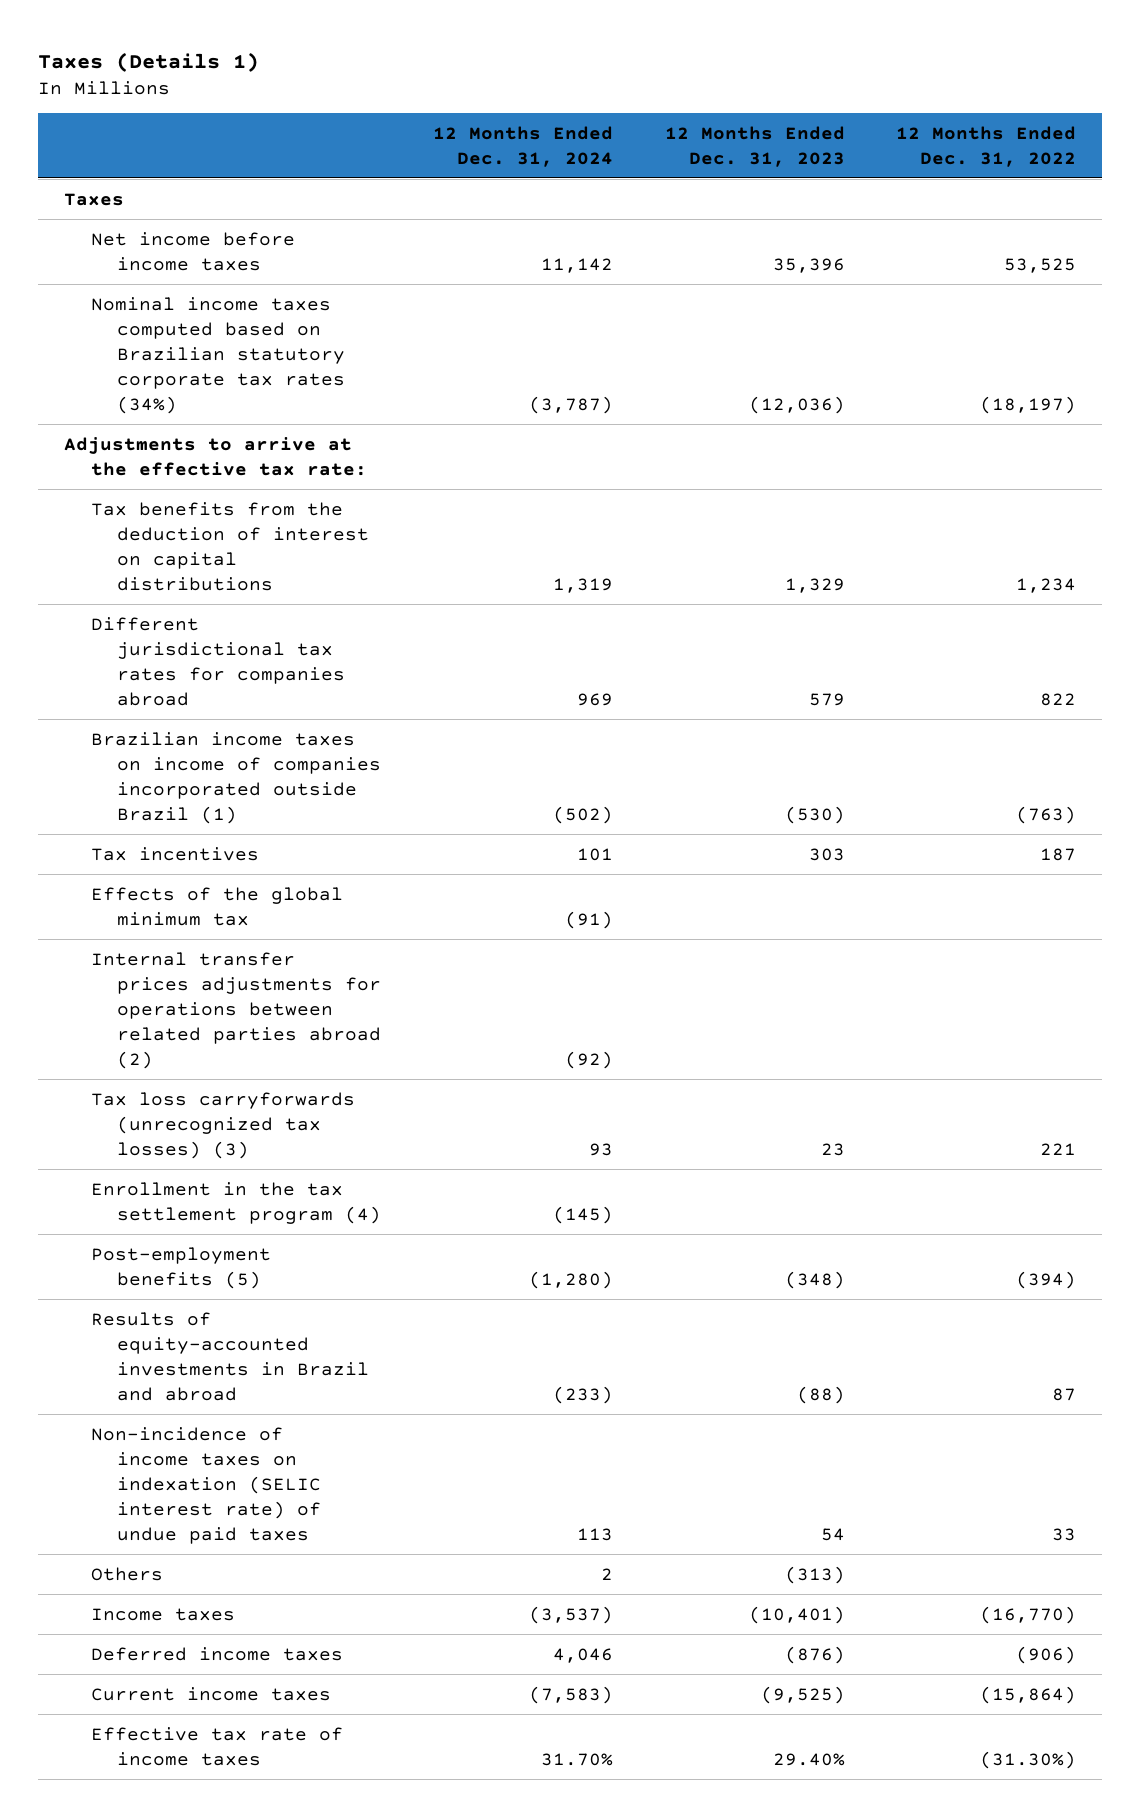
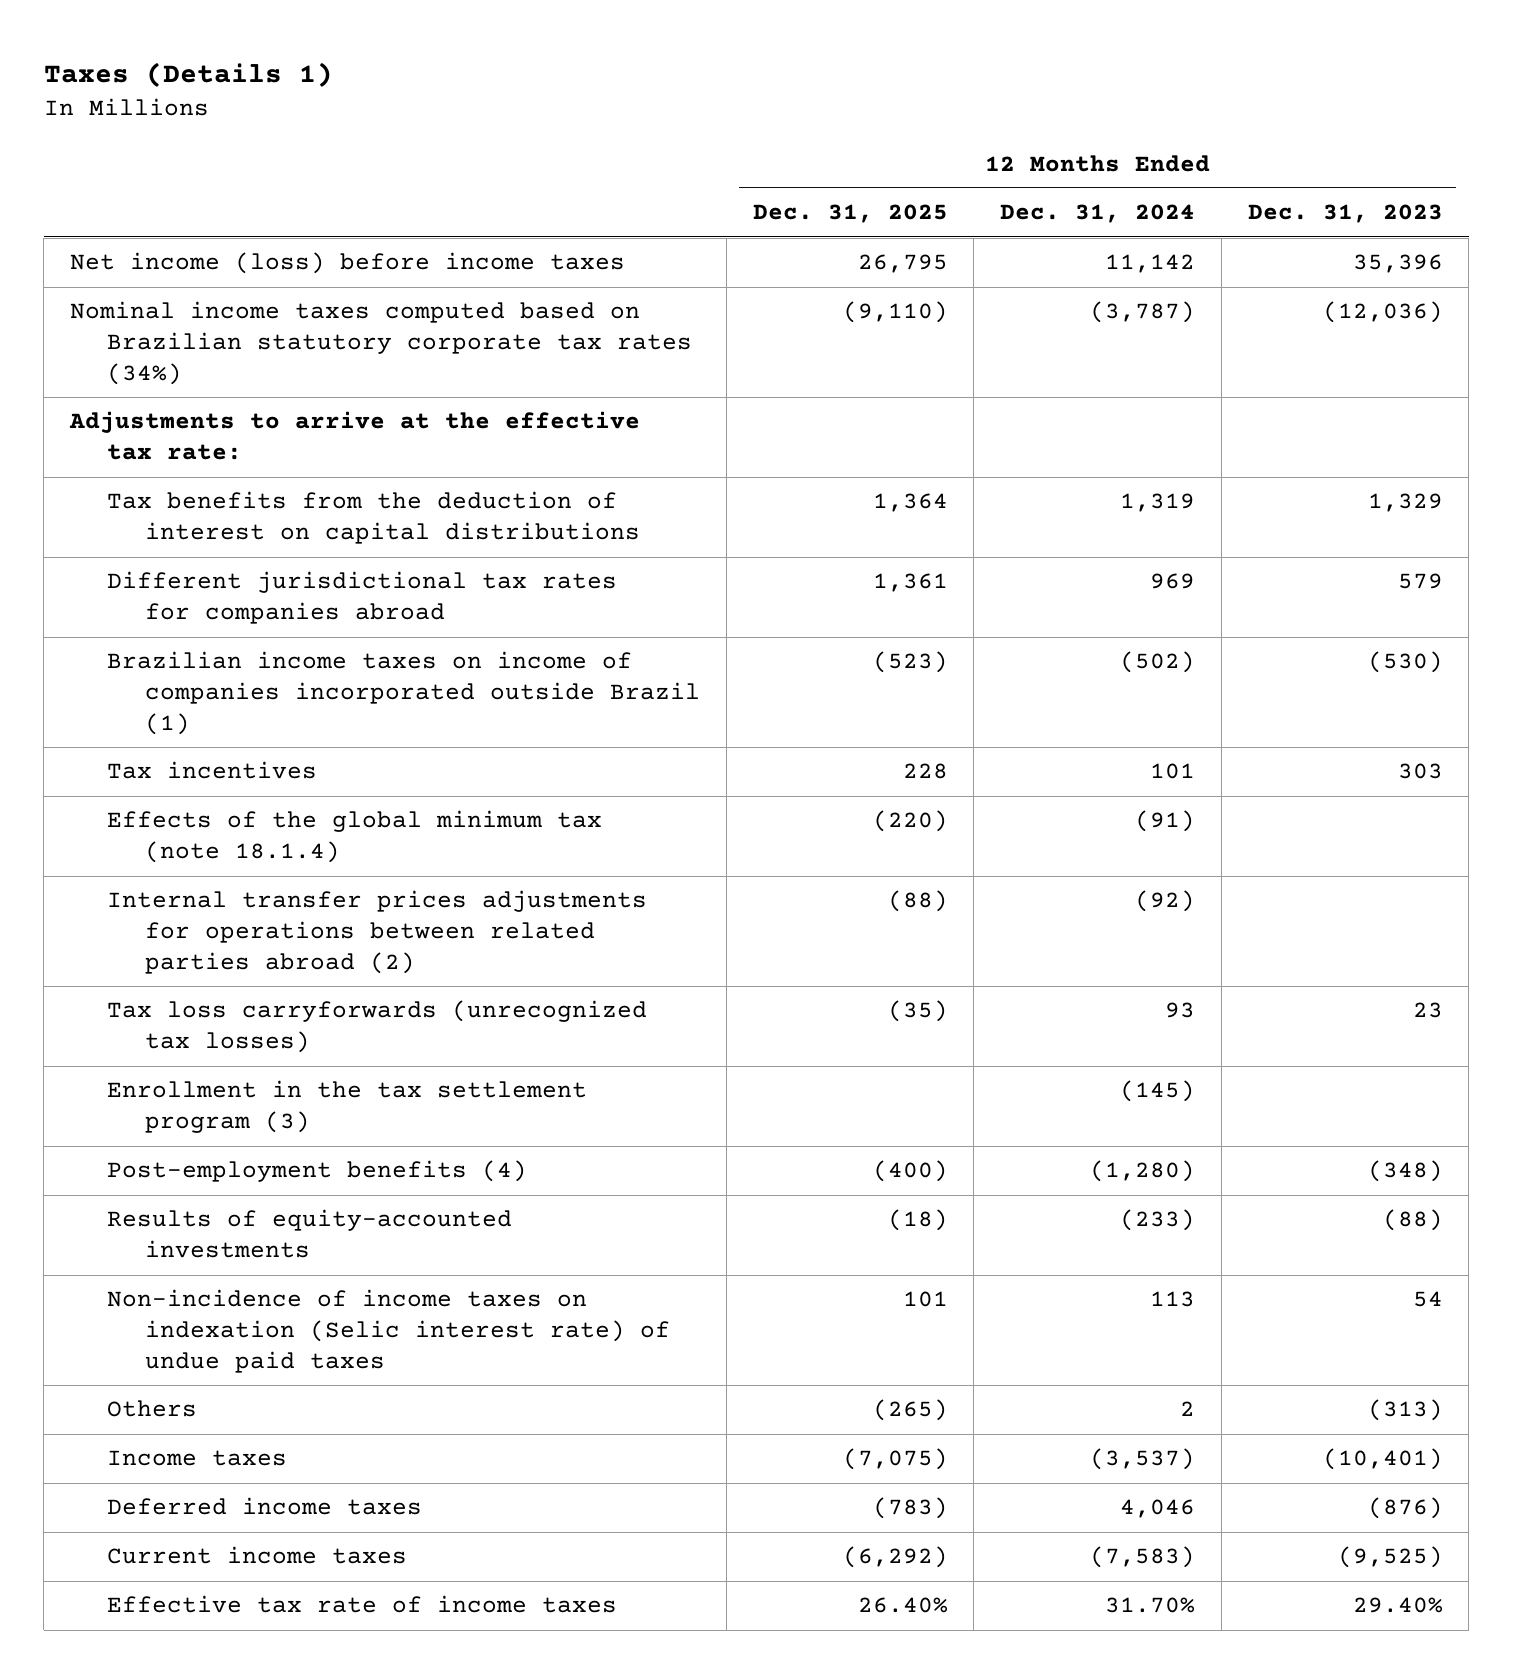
- | 12 Months Ended Dec. 31, 2024 | 12 Months Ended Dec. 31, 2023 | 12 Months Ended Dec. 31, 2022
+ | 12 Months Ended Dec. 31, 2025 | 12 Months Ended Dec. 31, 2024 | 12 Months Ended Dec. 31, 2023
- Taxes
- Net income before income taxes | 11,142 | 35,396 | 53,525
+ Net income (loss) before income taxes | 26,795 | 11,142 | 35,396
- Effects of the global minimum tax | (91) | |
+ Effects of the global minimum tax (note 18.1.4) | (220) | (91) |
- Tax loss carryforwards (unrecognized tax losses) (3) | 93 | 23 | 221
- Enrollment in the tax settlement program (4) | (145) | |
- Post-employment benefits (5) | (1,280) | (348) | (394)
- Results of equity-accounted investments in Brazil and abroad | (233) | (88) | 87
- Non-incidence of income taxes on indexation (SELIC interest rate) of undue paid taxes | 113 | 54 | 33
+ Tax loss carryforwards (unrecognized tax losses) | (35) | 93 | 23
+ Enrollment in the tax settlement program (3) | | (145) |
+ Post-employment benefits (4) | (400) | (1,280) | (348)
+ Results of equity-accounted investments | (18) | (233) | (88)
+ Non-incidence of income taxes on indexation (Selic interest rate) of undue paid taxes | 101 | 113 | 54

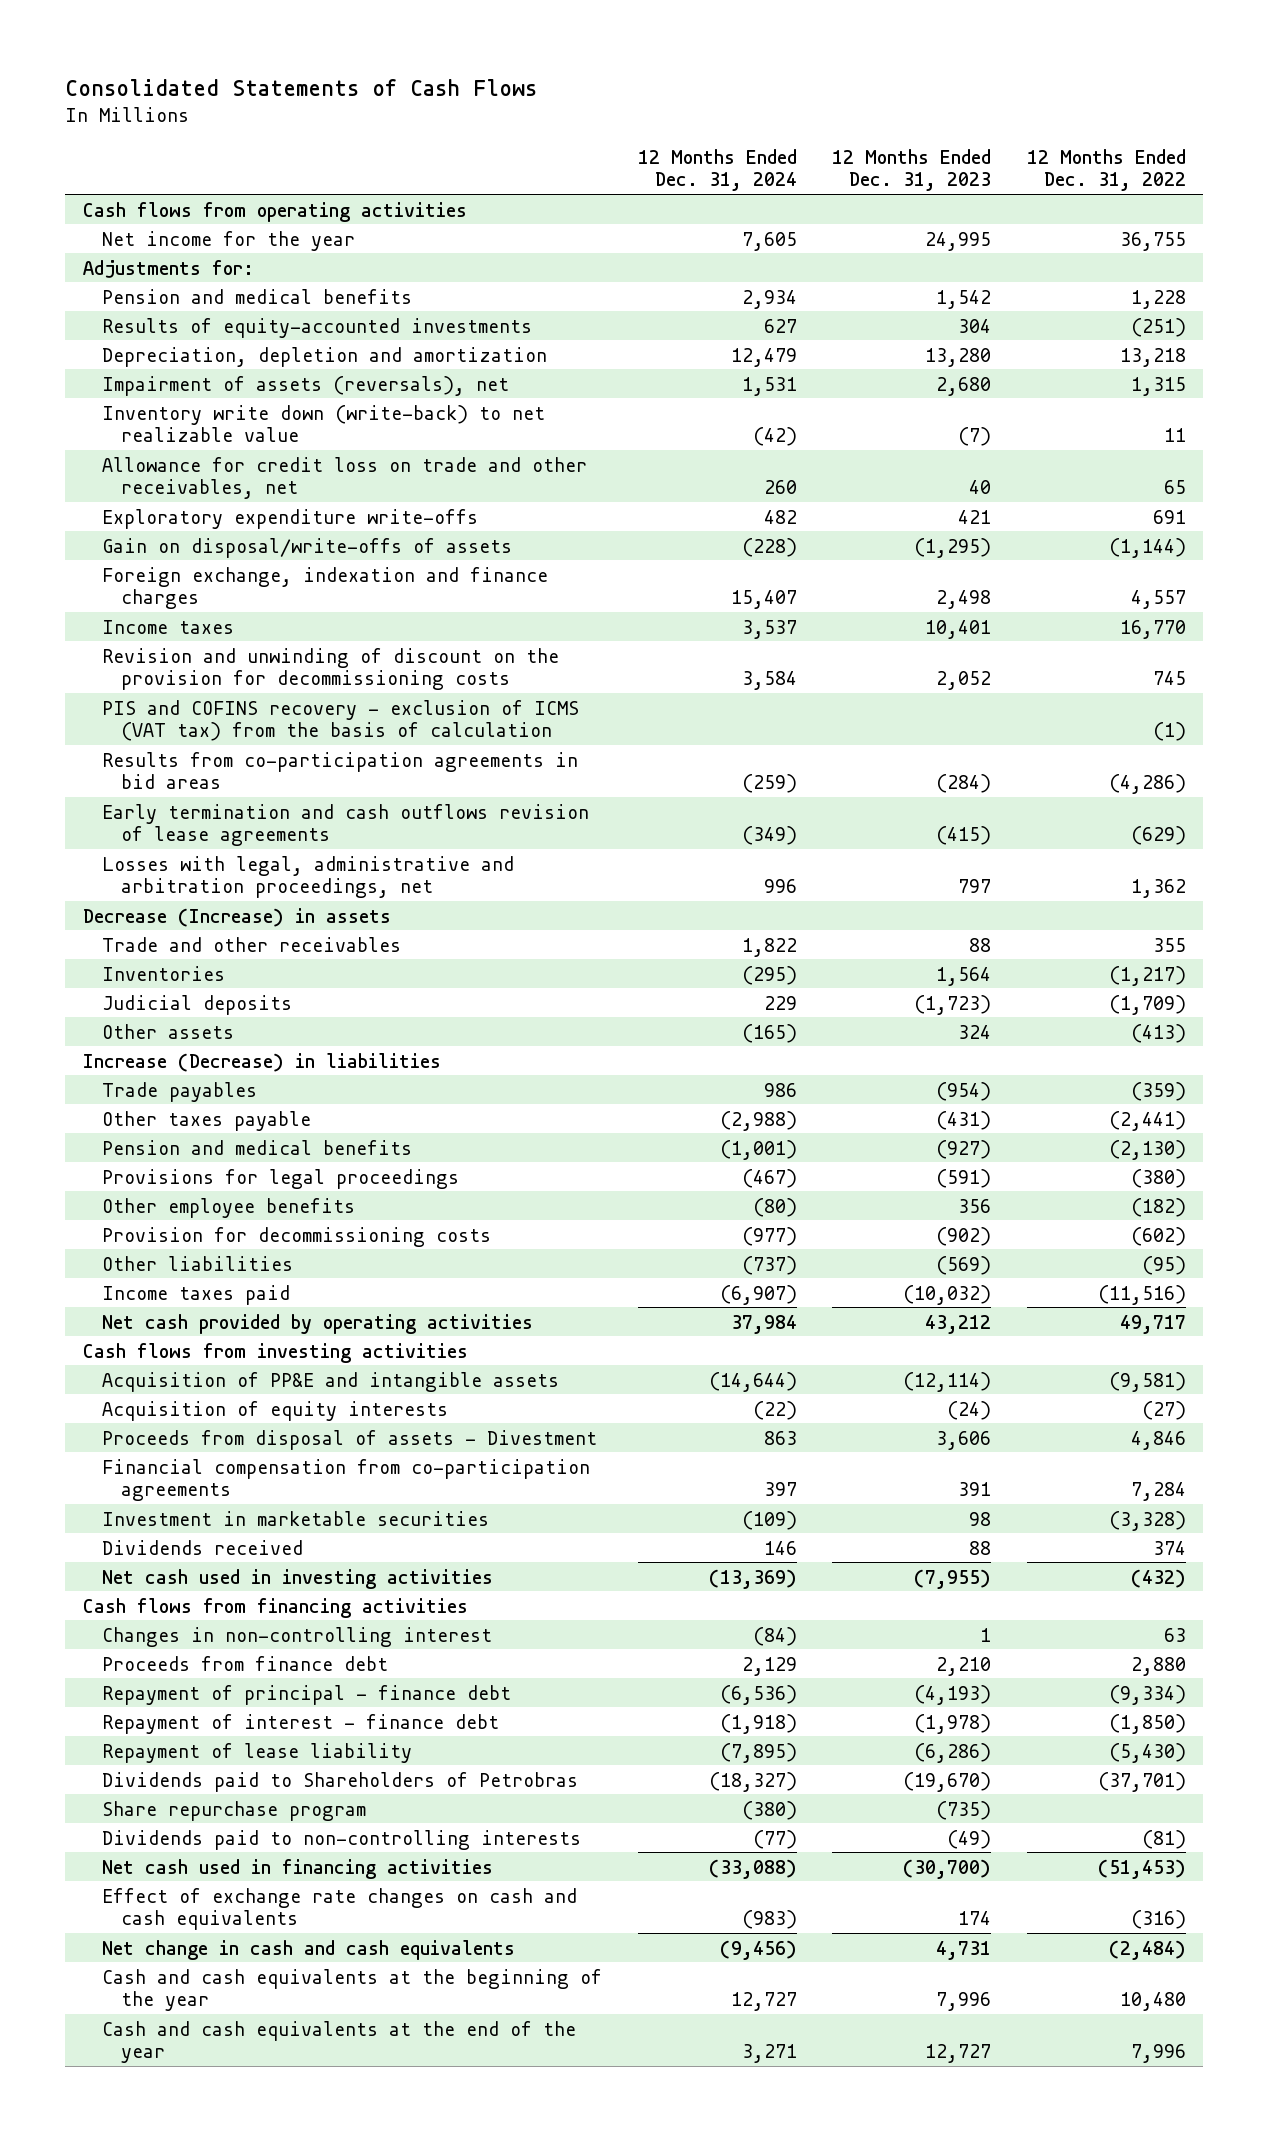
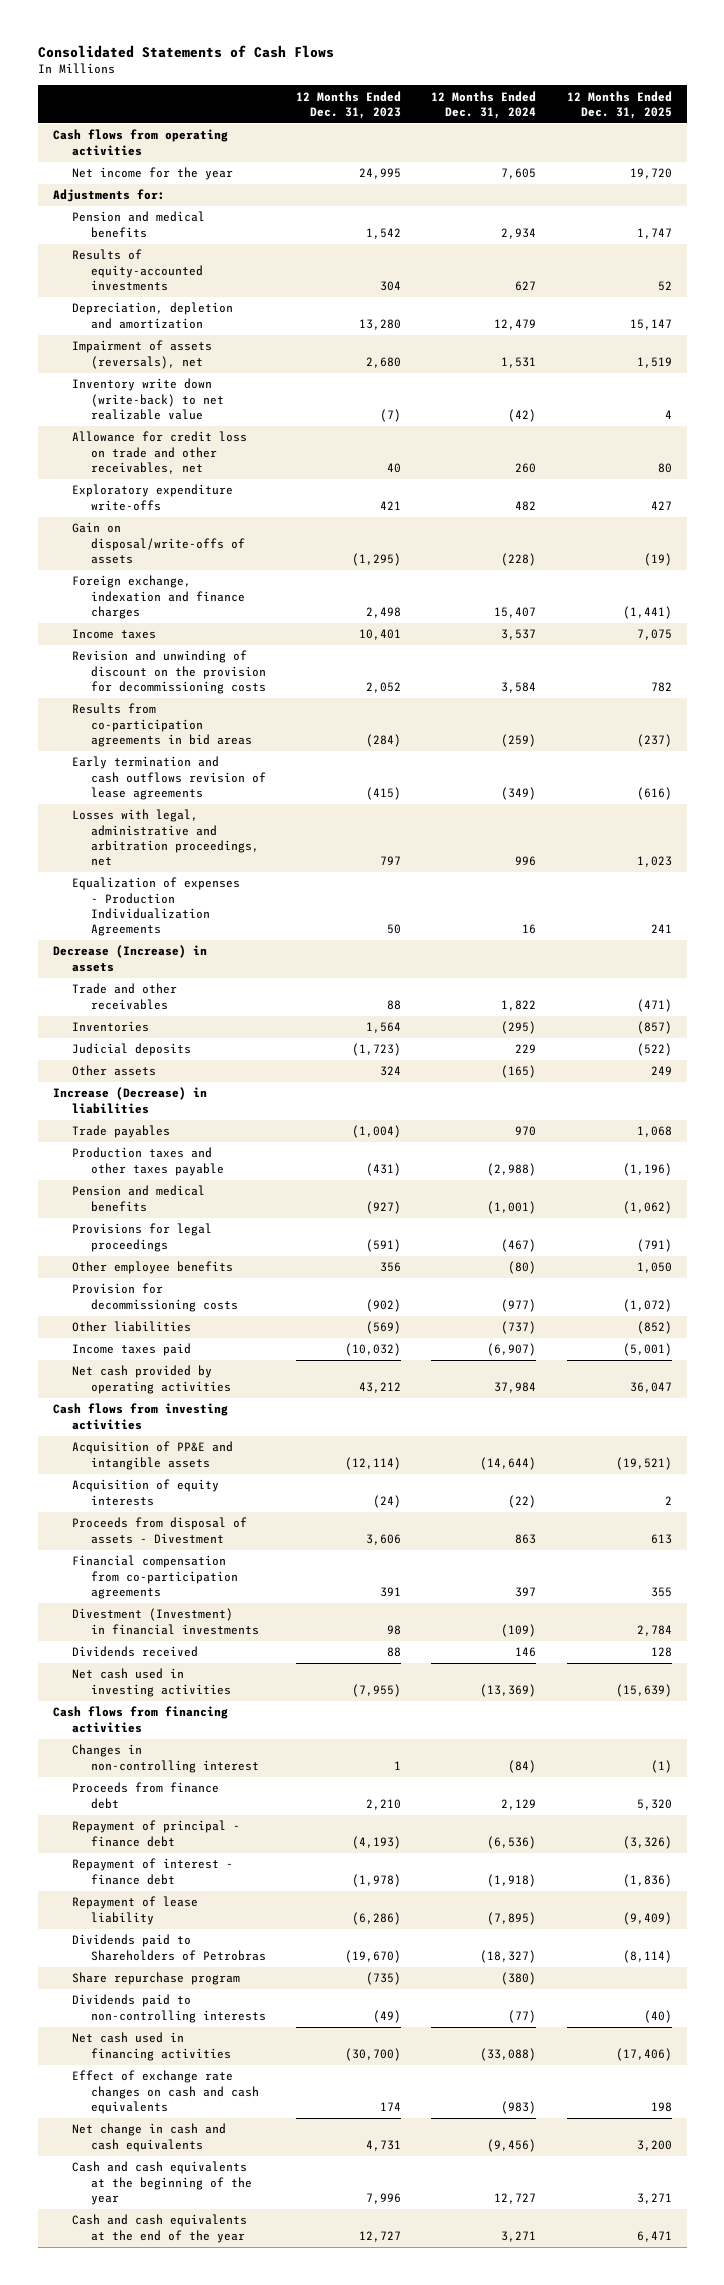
- | 12 Months Ended Dec. 31, 2024 | 12 Months Ended Dec. 31, 2023 | 12 Months Ended Dec. 31, 2022
+ | 12 Months Ended Dec. 31, 2023 | 12 Months Ended Dec. 31, 2024 | 12 Months Ended Dec. 31, 2025
- PIS and COFINS recovery - exclusion of ICMS (VAT tax) from the basis of calculation | | | (1)
+ Equalization of expenses - Production Individualization Agreements | 50 | 16 | 241
- Trade payables | 986 | (954) | (359)
- Other taxes payable | (2,988) | (431) | (2,441)
+ Trade payables | (1,004) | 970 | 1,068
+ Production taxes and other taxes payable | (431) | (2,988) | (1,196)
- Investment in marketable securities | (109) | 98 | (3,328)
+ Divestment (Investment) in financial investments | 98 | (109) | 2,784

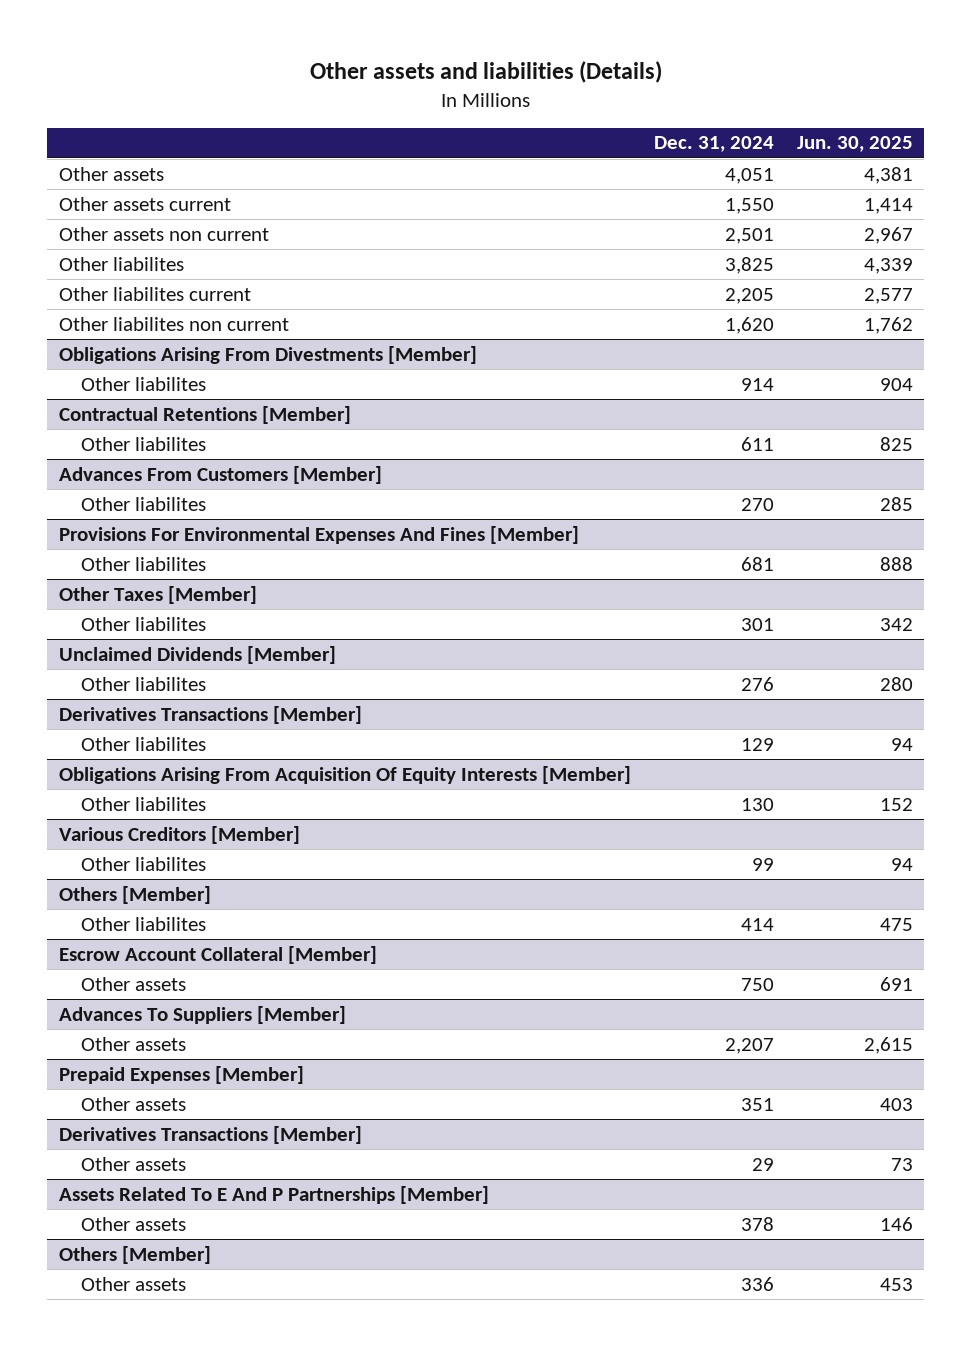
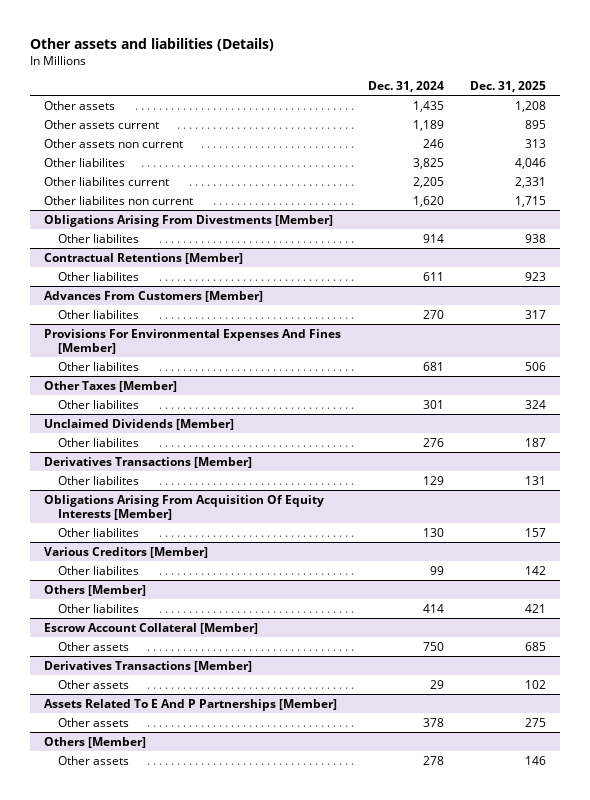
- | Dec. 31, 2024 | Jun. 30, 2025
+ | Dec. 31, 2024 | Dec. 31, 2025
- Other assets | 4,051 | 4,381
- Other assets current | 1,550 | 1,414
- Other assets non current | 2,501 | 2,967
+ Other assets | 1,435 | 1,208
+ Other assets current | 1,189 | 895
+ Other assets non current | 246 | 313
- Advances To Suppliers [Member]
- Other assets | 2,207 | 2,615
- Prepaid Expenses [Member]
- Other assets | 351 | 403
@ Others [Member]
- Other assets | 336 | 453
+ Other assets | 278 | 146

